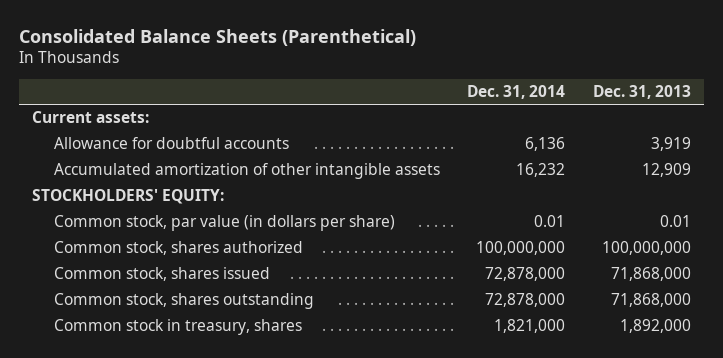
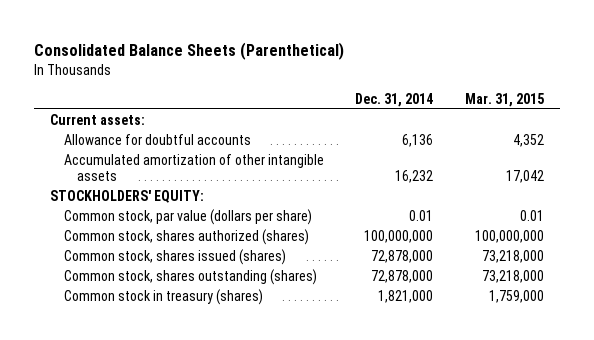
- | Dec. 31, 2014 | Dec. 31, 2013
+ | Dec. 31, 2014 | Mar. 31, 2015
- Common stock, par value (in dollars per share) | 0.01 | 0.01
- Common stock, shares authorized | 100,000,000 | 100,000,000
- Common stock, shares issued | 72,878,000 | 71,868,000
- Common stock, shares outstanding | 72,878,000 | 71,868,000
- Common stock in treasury, shares | 1,821,000 | 1,892,000
+ Common stock, par value (dollars per share) | 0.01 | 0.01
+ Common stock, shares authorized (shares) | 100,000,000 | 100,000,000
+ Common stock, shares issued (shares) | 72,878,000 | 73,218,000
+ Common stock, shares outstanding (shares) | 72,878,000 | 73,218,000
+ Common stock in treasury (shares) | 1,821,000 | 1,759,000

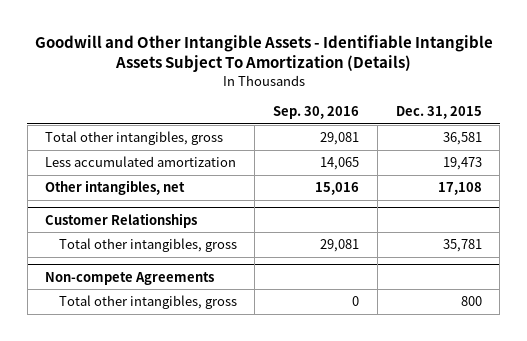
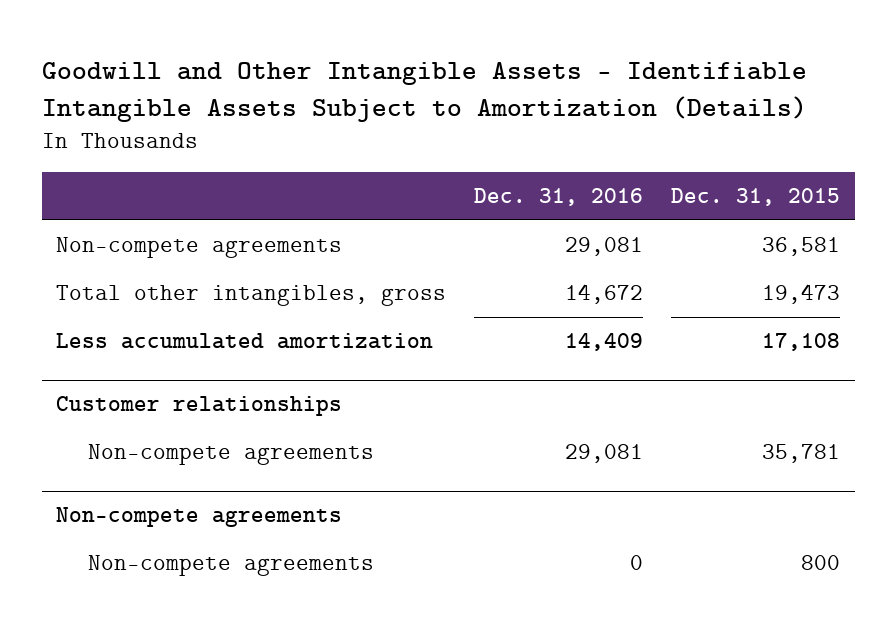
- Goodwill and Other Intangible Assets - Identifiable Intangible Assets Subject To Amortization (Details)
+ Goodwill and Other Intangible Assets - Identifiable Intangible Assets Subject to Amortization (Details)
- | Sep. 30, 2016 | Dec. 31, 2015
+ | Dec. 31, 2016 | Dec. 31, 2015
- Total other intangibles, gross | 29,081 | 36,581
- Less accumulated amortization | 14,065 | 19,473
- Other intangibles, net | 15,016 | 17,108
- Customer Relationships
- Total other intangibles, gross | 29,081 | 35,781
- Non-compete Agreements
- Total other intangibles, gross | 0 | 800
+ Non-compete agreements | 29,081 | 36,581
+ Total other intangibles, gross | 14,672 | 19,473
+ Less accumulated amortization | 14,409 | 17,108
+ Customer relationships
+ Non-compete agreements | 29,081 | 35,781
+ Non-compete agreements
+ Non-compete agreements | 0 | 800

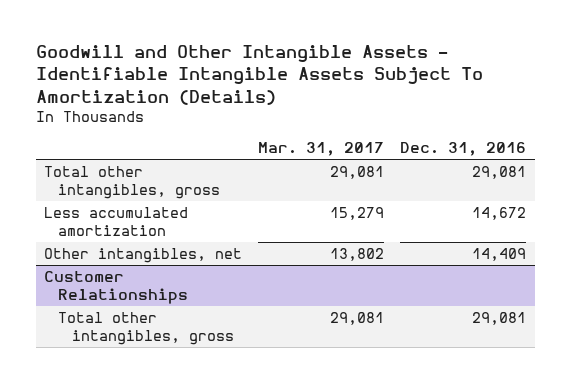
- Goodwill and Other Intangible Assets - Identifiable Intangible Assets Subject to Amortization (Details)
+ Goodwill and Other Intangible Assets - Identifiable Intangible Assets Subject To Amortization (Details)
- | Dec. 31, 2016 | Dec. 31, 2015
+ | Mar. 31, 2017 | Dec. 31, 2016
- Non-compete agreements | 29,081 | 36,581
- Total other intangibles, gross | 14,672 | 19,473
- Less accumulated amortization | 14,409 | 17,108
- Customer relationships
- Non-compete agreements | 29,081 | 35,781
- Non-compete agreements
- Non-compete agreements | 0 | 800
+ Total other intangibles, gross | 29,081 | 29,081
+ Less accumulated amortization | 15,279 | 14,672
+ Other intangibles, net | 13,802 | 14,409
+ Customer Relationships
+ Total other intangibles, gross | 29,081 | 29,081

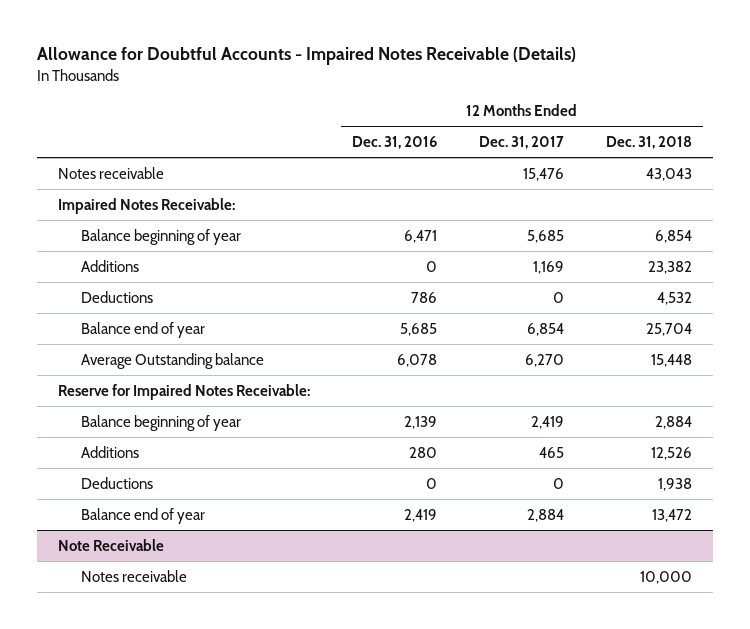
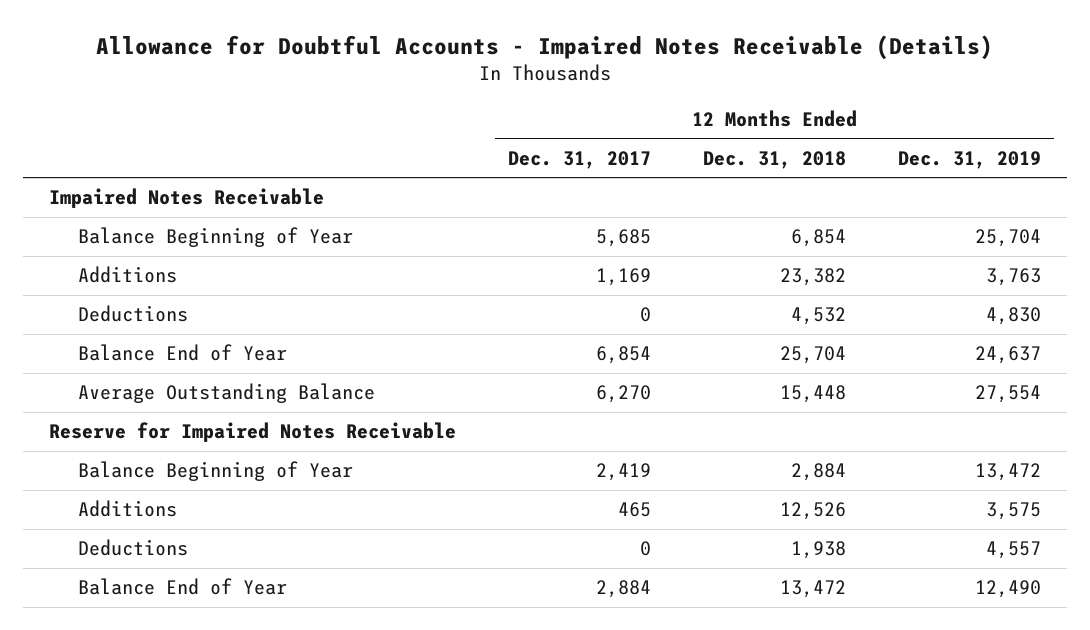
- | 12 Months Ended Dec. 31, 2016 | 12 Months Ended Dec. 31, 2017 | 12 Months Ended Dec. 31, 2018
+ | 12 Months Ended Dec. 31, 2017 | 12 Months Ended Dec. 31, 2018 | 12 Months Ended Dec. 31, 2019
- Notes receivable | | 15,476 | 43,043
- Impaired Notes Receivable:
- Balance beginning of year | 6,471 | 5,685 | 6,854
+ Impaired Notes Receivable
+ Balance Beginning of Year | 5,685 | 6,854 | 25,704
- Balance end of year | 5,685 | 6,854 | 25,704
- Average Outstanding balance | 6,078 | 6,270 | 15,448
- Reserve for Impaired Notes Receivable:
- Balance beginning of year | 2,139 | 2,419 | 2,884
+ Balance End of Year | 6,854 | 25,704 | 24,637
+ Average Outstanding Balance | 6,270 | 15,448 | 27,554
+ Reserve for Impaired Notes Receivable
+ Balance Beginning of Year | 2,419 | 2,884 | 13,472
- Balance end of year | 2,419 | 2,884 | 13,472
- Note Receivable
- Notes receivable | | | 10,000
+ Balance End of Year | 2,884 | 13,472 | 12,490

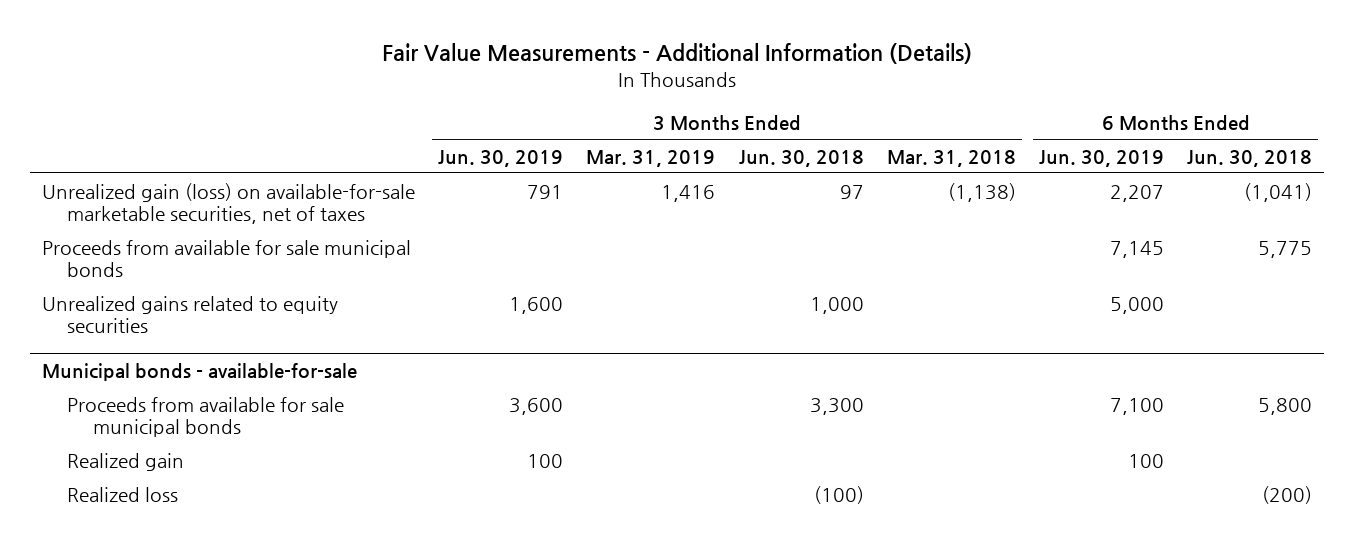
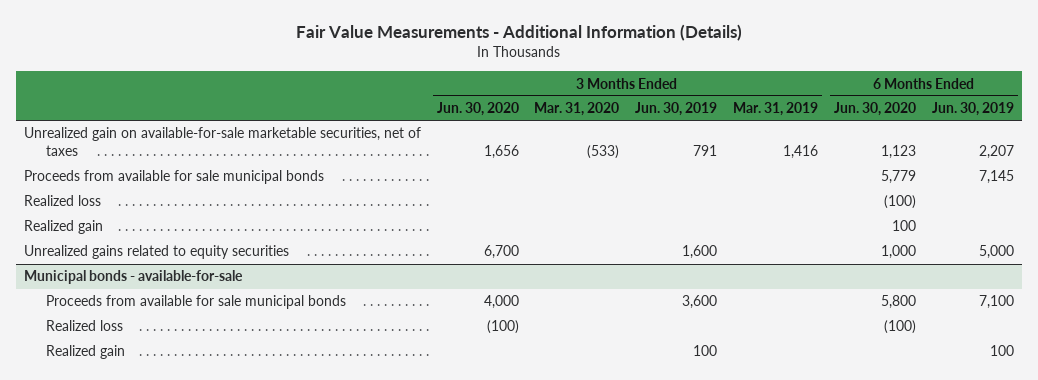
- | 3 Months Ended Jun. 30, 2019 | 3 Months Ended Mar. 31, 2019 | 3 Months Ended Jun. 30, 2018 | 3 Months Ended Mar. 31, 2018 | 6 Months Ended Jun. 30, 2019 | 6 Months Ended Jun. 30, 2018
+ | 3 Months Ended Jun. 30, 2020 | 3 Months Ended Mar. 31, 2020 | 3 Months Ended Jun. 30, 2019 | 3 Months Ended Mar. 31, 2019 | 6 Months Ended Jun. 30, 2020 | 6 Months Ended Jun. 30, 2019
- Unrealized gain (loss) on available-for-sale marketable securities, net of taxes | 791 | 1,416 | 97 | (1,138) | 2,207 | (1,041)
+ Unrealized gain on available-for-sale marketable securities, net of taxes | 1,656 | (533) | 791 | 1,416 | 1,123 | 2,207
+ Realized loss | | | | | (100) |
+ Realized gain | | | | | 100 |
@ Municipal bonds - available-for-sale
moved down: Realized gain | | | 100 | | | 100

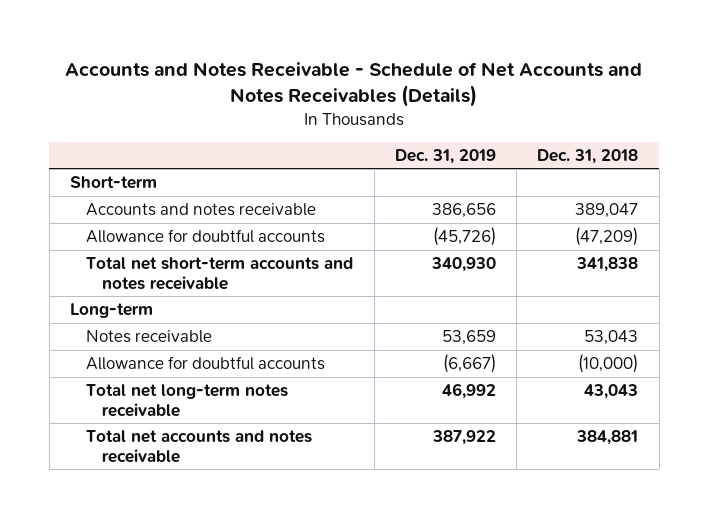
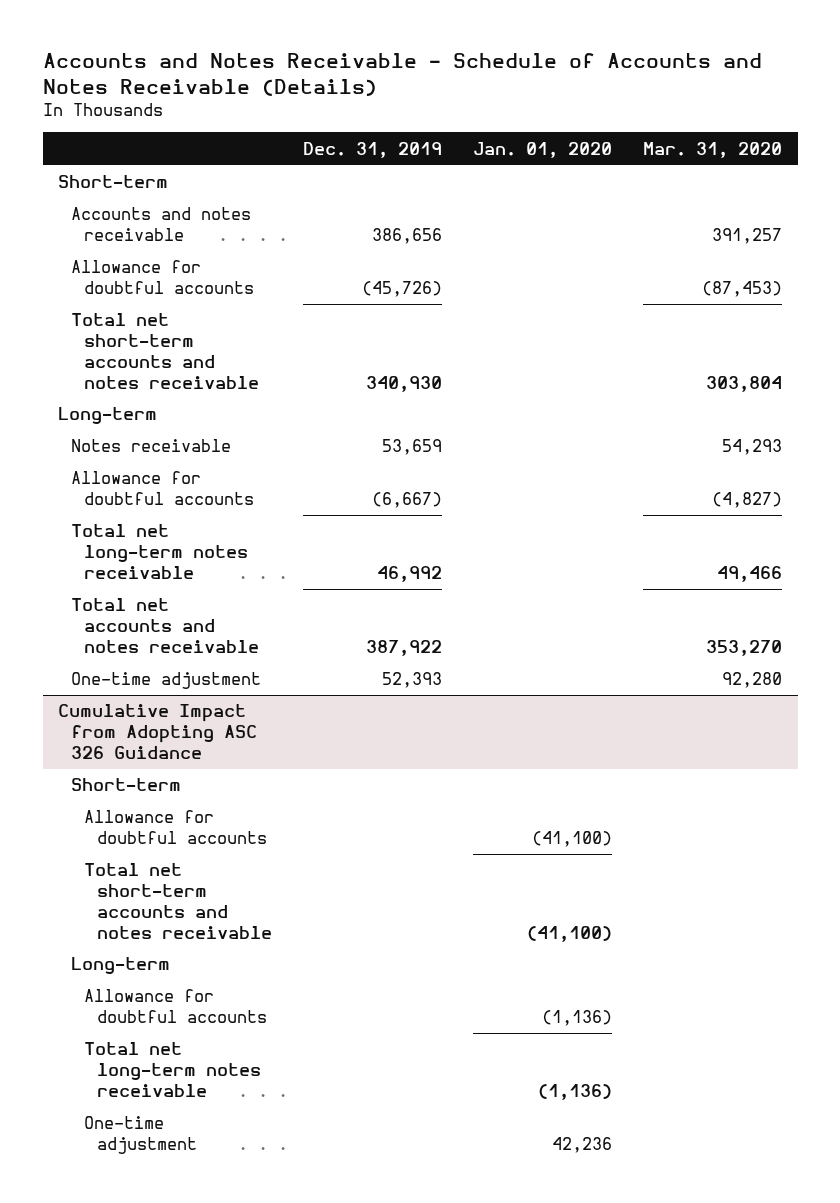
- Accounts and Notes Receivable - Schedule of Net Accounts and Notes Receivables (Details)
+ Accounts and Notes Receivable - Schedule of Accounts and Notes Receivable (Details)
- | Dec. 31, 2019 | Dec. 31, 2018
+ | Dec. 31, 2019 | Jan. 01, 2020 | Mar. 31, 2020
+ One-time adjustment | 52,393 | | 92,280
+ Cumulative Impact from Adopting ASC 326 Guidance
+ Short-term
+ Allowance for doubtful accounts | | (41,100) |
+ Total net short-term accounts and notes receivable | | (41,100) |
+ Long-term
+ Allowance for doubtful accounts | | (1,136) |
+ Total net long-term notes receivable | | (1,136) |
+ One-time adjustment | | 42,236 |

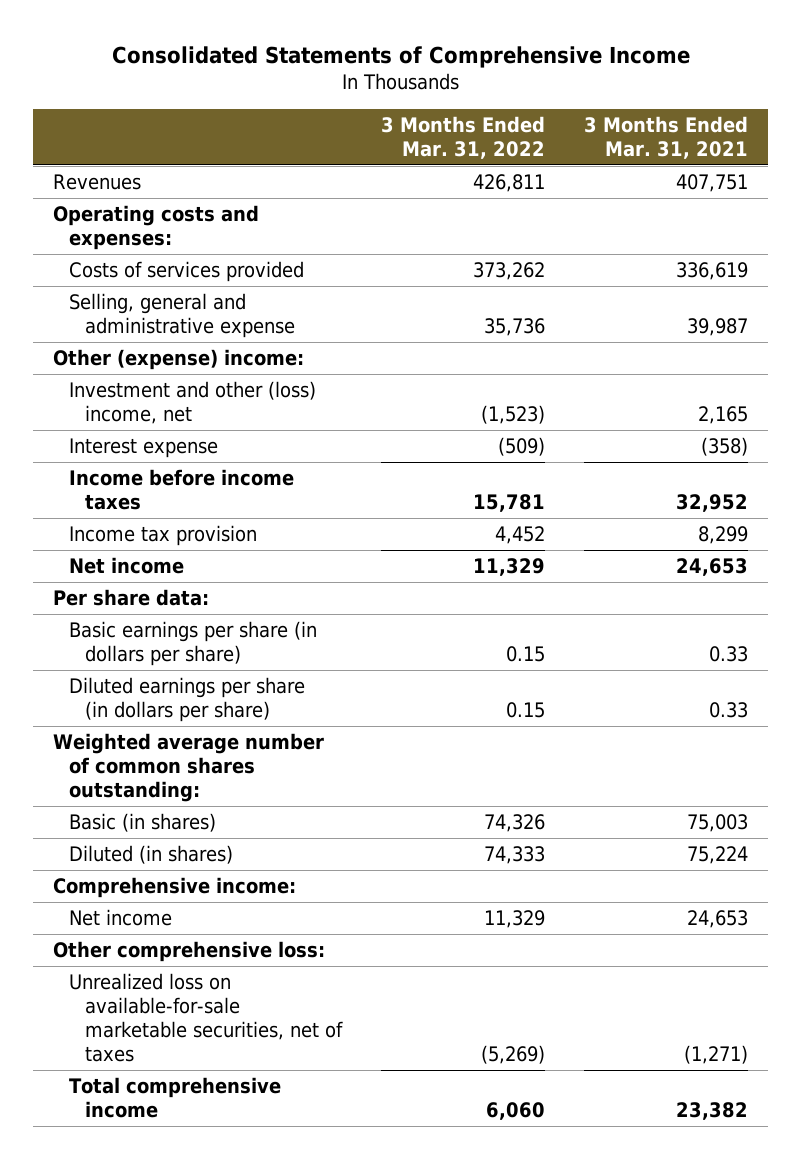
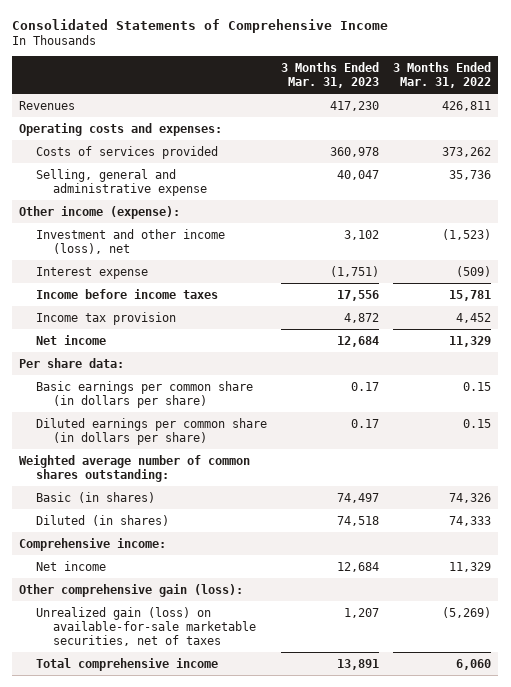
- | 3 Months Ended Mar. 31, 2022 | 3 Months Ended Mar. 31, 2021
+ | 3 Months Ended Mar. 31, 2023 | 3 Months Ended Mar. 31, 2022
- Other (expense) income:
- Investment and other (loss) income, net | (1,523) | 2,165
+ Other income (expense):
+ Investment and other income (loss), net | 3,102 | (1,523)
- Basic earnings per share (in dollars per share) | 0.15 | 0.33
- Diluted earnings per share (in dollars per share) | 0.15 | 0.33
+ Basic earnings per common share (in dollars per share) | 0.17 | 0.15
+ Diluted earnings per common share (in dollars per share) | 0.17 | 0.15
- Other comprehensive loss:
- Unrealized loss on available-for-sale marketable securities, net of taxes | (5,269) | (1,271)
+ Other comprehensive gain (loss):
+ Unrealized gain (loss) on available-for-sale marketable securities, net of taxes | 1,207 | (5,269)

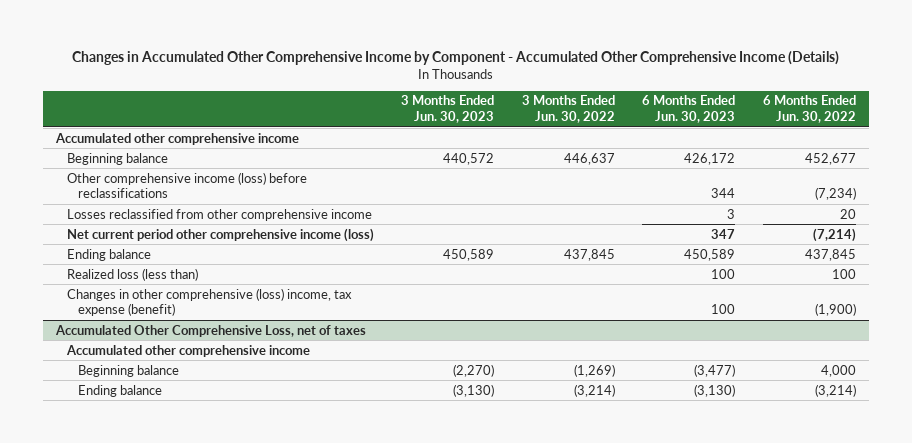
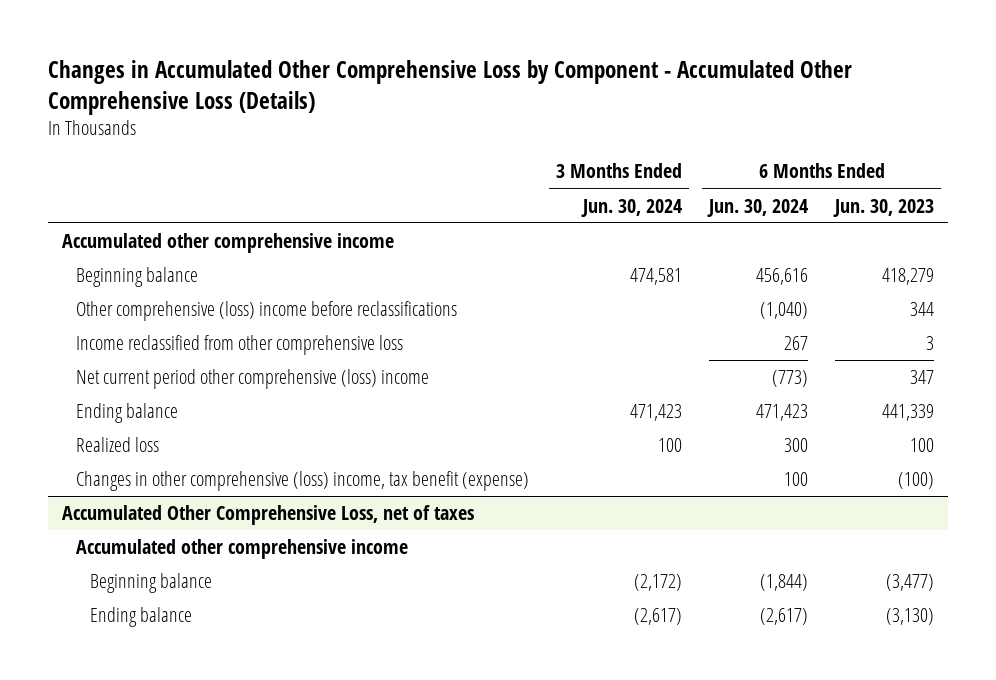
- Changes in Accumulated Other Comprehensive Income by Component - Accumulated Other Comprehensive Income (Details)
+ Changes in Accumulated Other Comprehensive Loss by Component - Accumulated Other Comprehensive Loss (Details)
- | 3 Months Ended Jun. 30, 2023 | 3 Months Ended Jun. 30, 2022 | 6 Months Ended Jun. 30, 2023 | 6 Months Ended Jun. 30, 2022
+ | 3 Months Ended Jun. 30, 2024 | 6 Months Ended Jun. 30, 2024 | 6 Months Ended Jun. 30, 2023
- Beginning balance | 440,572 | 446,637 | 426,172 | 452,677
- Other comprehensive income (loss) before reclassifications | | | 344 | (7,234)
- Losses reclassified from other comprehensive income | | | 3 | 20
- Net current period other comprehensive income (loss) | | | 347 | (7,214)
- Ending balance | 450,589 | 437,845 | 450,589 | 437,845
- Realized loss (less than) | | | 100 | 100
- Changes in other comprehensive (loss) income, tax expense (benefit) | | | 100 | (1,900)
+ Beginning balance | 474,581 | 456,616 | 418,279
+ Other comprehensive (loss) income before reclassifications | | (1,040) | 344
+ Income reclassified from other comprehensive loss | | 267 | 3
+ Net current period other comprehensive (loss) income | | (773) | 347
+ Ending balance | 471,423 | 471,423 | 441,339
+ Realized loss | 100 | 300 | 100
+ Changes in other comprehensive (loss) income, tax benefit (expense) | | 100 | (100)

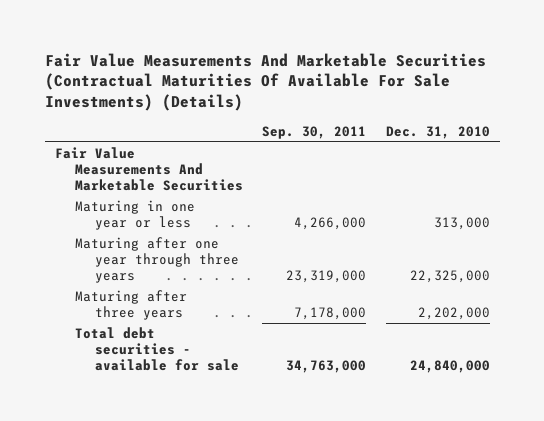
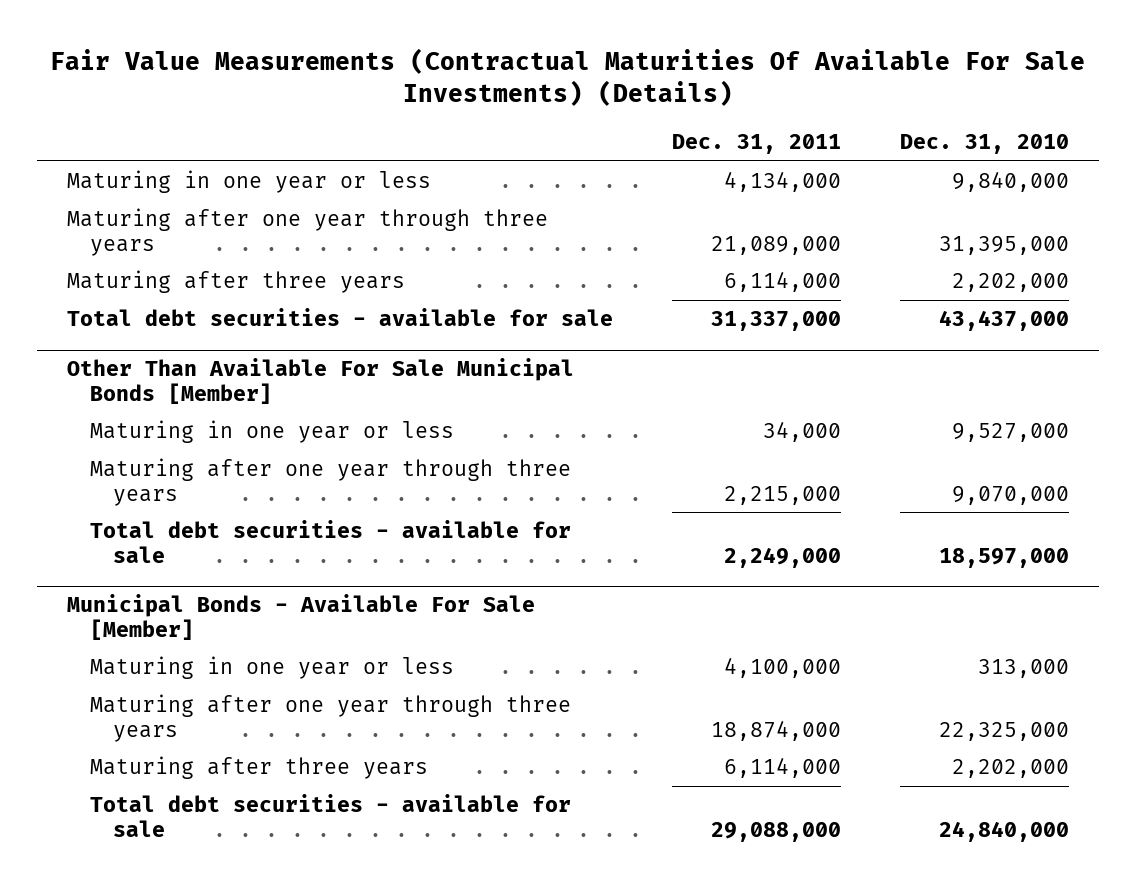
- Fair Value Measurements And Marketable Securities (Contractual Maturities Of Available For Sale Investments) (Details)
+ Fair Value Measurements (Contractual Maturities Of Available For Sale Investments) (Details)
- | Sep. 30, 2011 | Dec. 31, 2010
+ | Dec. 31, 2011 | Dec. 31, 2010
- Fair Value Measurements And Marketable Securities
+ Maturing in one year or less | 4,134,000 | 9,840,000
+ Maturing after one year through three years | 21,089,000 | 31,395,000
+ Maturing after three years | 6,114,000 | 2,202,000
+ Total debt securities - available for sale | 31,337,000 | 43,437,000
+ Other Than Available For Sale Municipal Bonds [Member]
+ Maturing in one year or less | 34,000 | 9,527,000
+ Maturing after one year through three years | 2,215,000 | 9,070,000
+ Total debt securities - available for sale | 2,249,000 | 18,597,000
+ Municipal Bonds - Available For Sale [Member]

